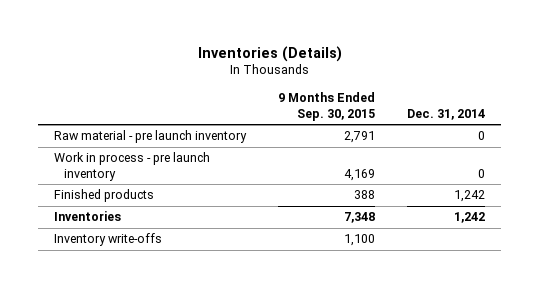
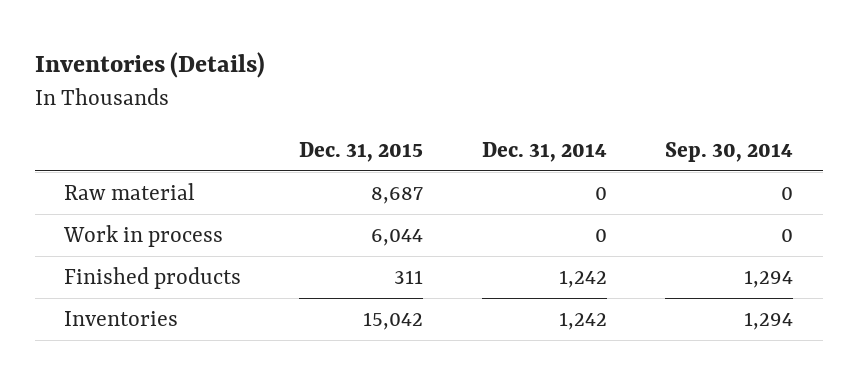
- | 9 Months Ended Sep. 30, 2015 | Dec. 31, 2014
+ | Dec. 31, 2015 | Dec. 31, 2014 | Sep. 30, 2014
- Raw material - pre launch inventory | 2,791 | 0
- Work in process - pre launch inventory | 4,169 | 0
+ Raw material | 8,687 | 0 | 0
+ Work in process | 6,044 | 0 | 0
- Inventory write-offs | 1,100 |

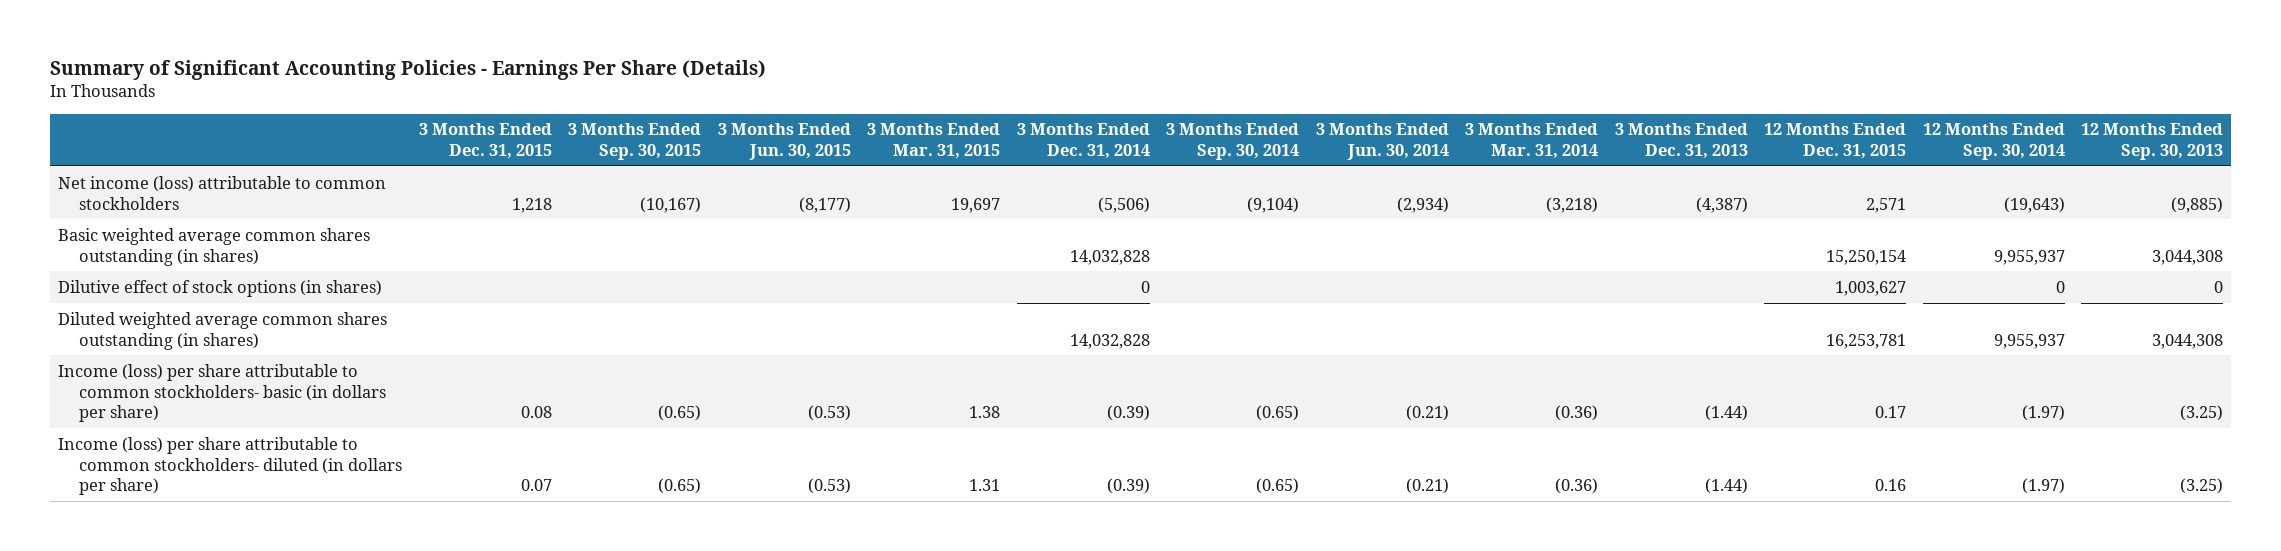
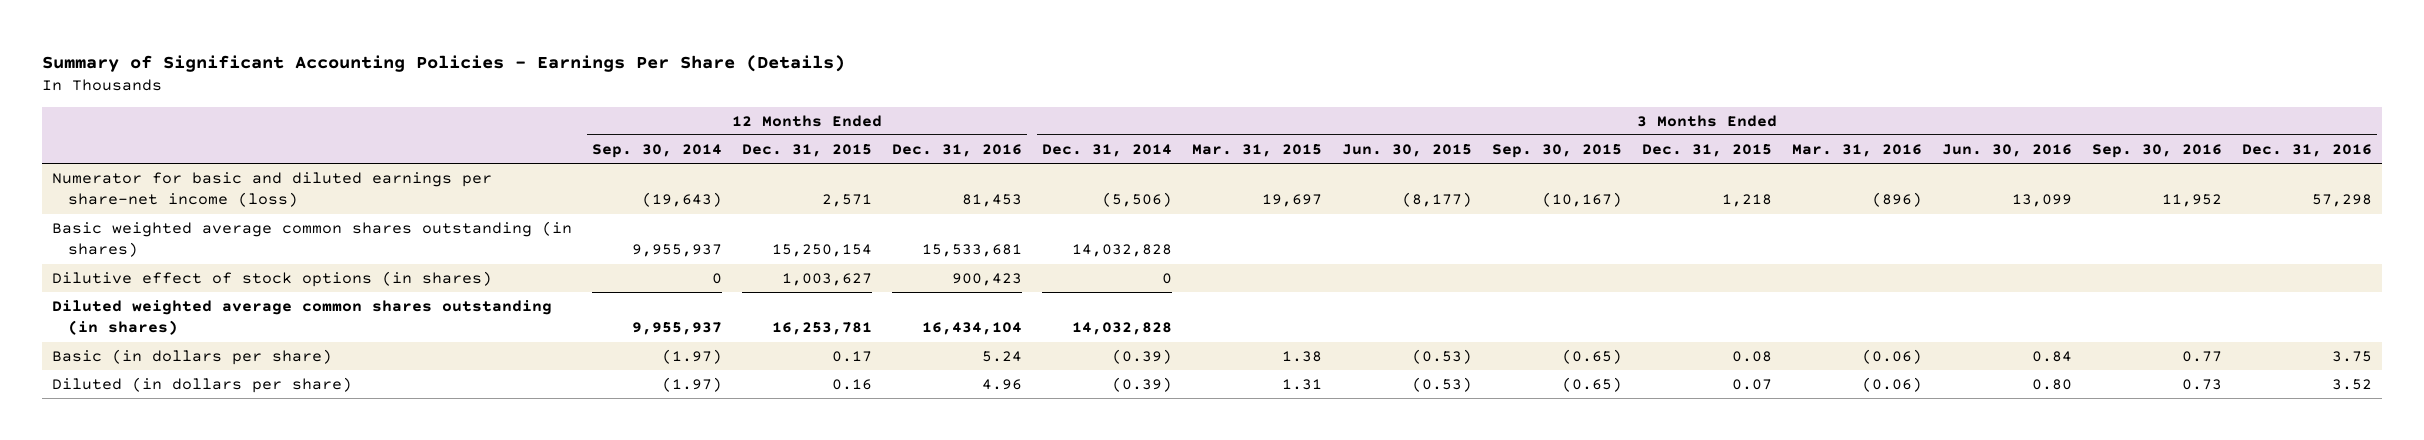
- | 3 Months Ended Dec. 31, 2015 | 3 Months Ended Sep. 30, 2015 | 3 Months Ended Jun. 30, 2015 | 3 Months Ended Mar. 31, 2015 | 3 Months Ended Dec. 31, 2014 | 3 Months Ended Sep. 30, 2014 | 3 Months Ended Jun. 30, 2014 | 3 Months Ended Mar. 31, 2014 | 3 Months Ended Dec. 31, 2013 | 12 Months Ended Dec. 31, 2015 | 12 Months Ended Sep. 30, 2014 | 12 Months Ended Sep. 30, 2013
+ | 12 Months Ended Sep. 30, 2014 | 12 Months Ended Dec. 31, 2015 | 12 Months Ended Dec. 31, 2016 | 3 Months Ended Dec. 31, 2014 | 3 Months Ended Mar. 31, 2015 | 3 Months Ended Jun. 30, 2015 | 3 Months Ended Sep. 30, 2015 | 3 Months Ended Dec. 31, 2015 | 3 Months Ended Mar. 31, 2016 | 3 Months Ended Jun. 30, 2016 | 3 Months Ended Sep. 30, 2016 | 3 Months Ended Dec. 31, 2016
- Net income (loss) attributable to common stockholders | 1,218 | (10,167) | (8,177) | 19,697 | (5,506) | (9,104) | (2,934) | (3,218) | (4,387) | 2,571 | (19,643) | (9,885)
+ Numerator for basic and diluted earnings per share-net income (loss) | (19,643) | 2,571 | 81,453 | (5,506) | 19,697 | (8,177) | (10,167) | 1,218 | (896) | 13,099 | 11,952 | 57,298
- Income (loss) per share attributable to common stockholders- basic (in dollars per share) | 0.08 | (0.65) | (0.53) | 1.38 | (0.39) | (0.65) | (0.21) | (0.36) | (1.44) | 0.17 | (1.97) | (3.25)
- Income (loss) per share attributable to common stockholders- diluted (in dollars per share) | 0.07 | (0.65) | (0.53) | 1.31 | (0.39) | (0.65) | (0.21) | (0.36) | (1.44) | 0.16 | (1.97) | (3.25)
+ Basic (in dollars per share) | (1.97) | 0.17 | 5.24 | (0.39) | 1.38 | (0.53) | (0.65) | 0.08 | (0.06) | 0.84 | 0.77 | 3.75
+ Diluted (in dollars per share) | (1.97) | 0.16 | 4.96 | (0.39) | 1.31 | (0.53) | (0.65) | 0.07 | (0.06) | 0.80 | 0.73 | 3.52

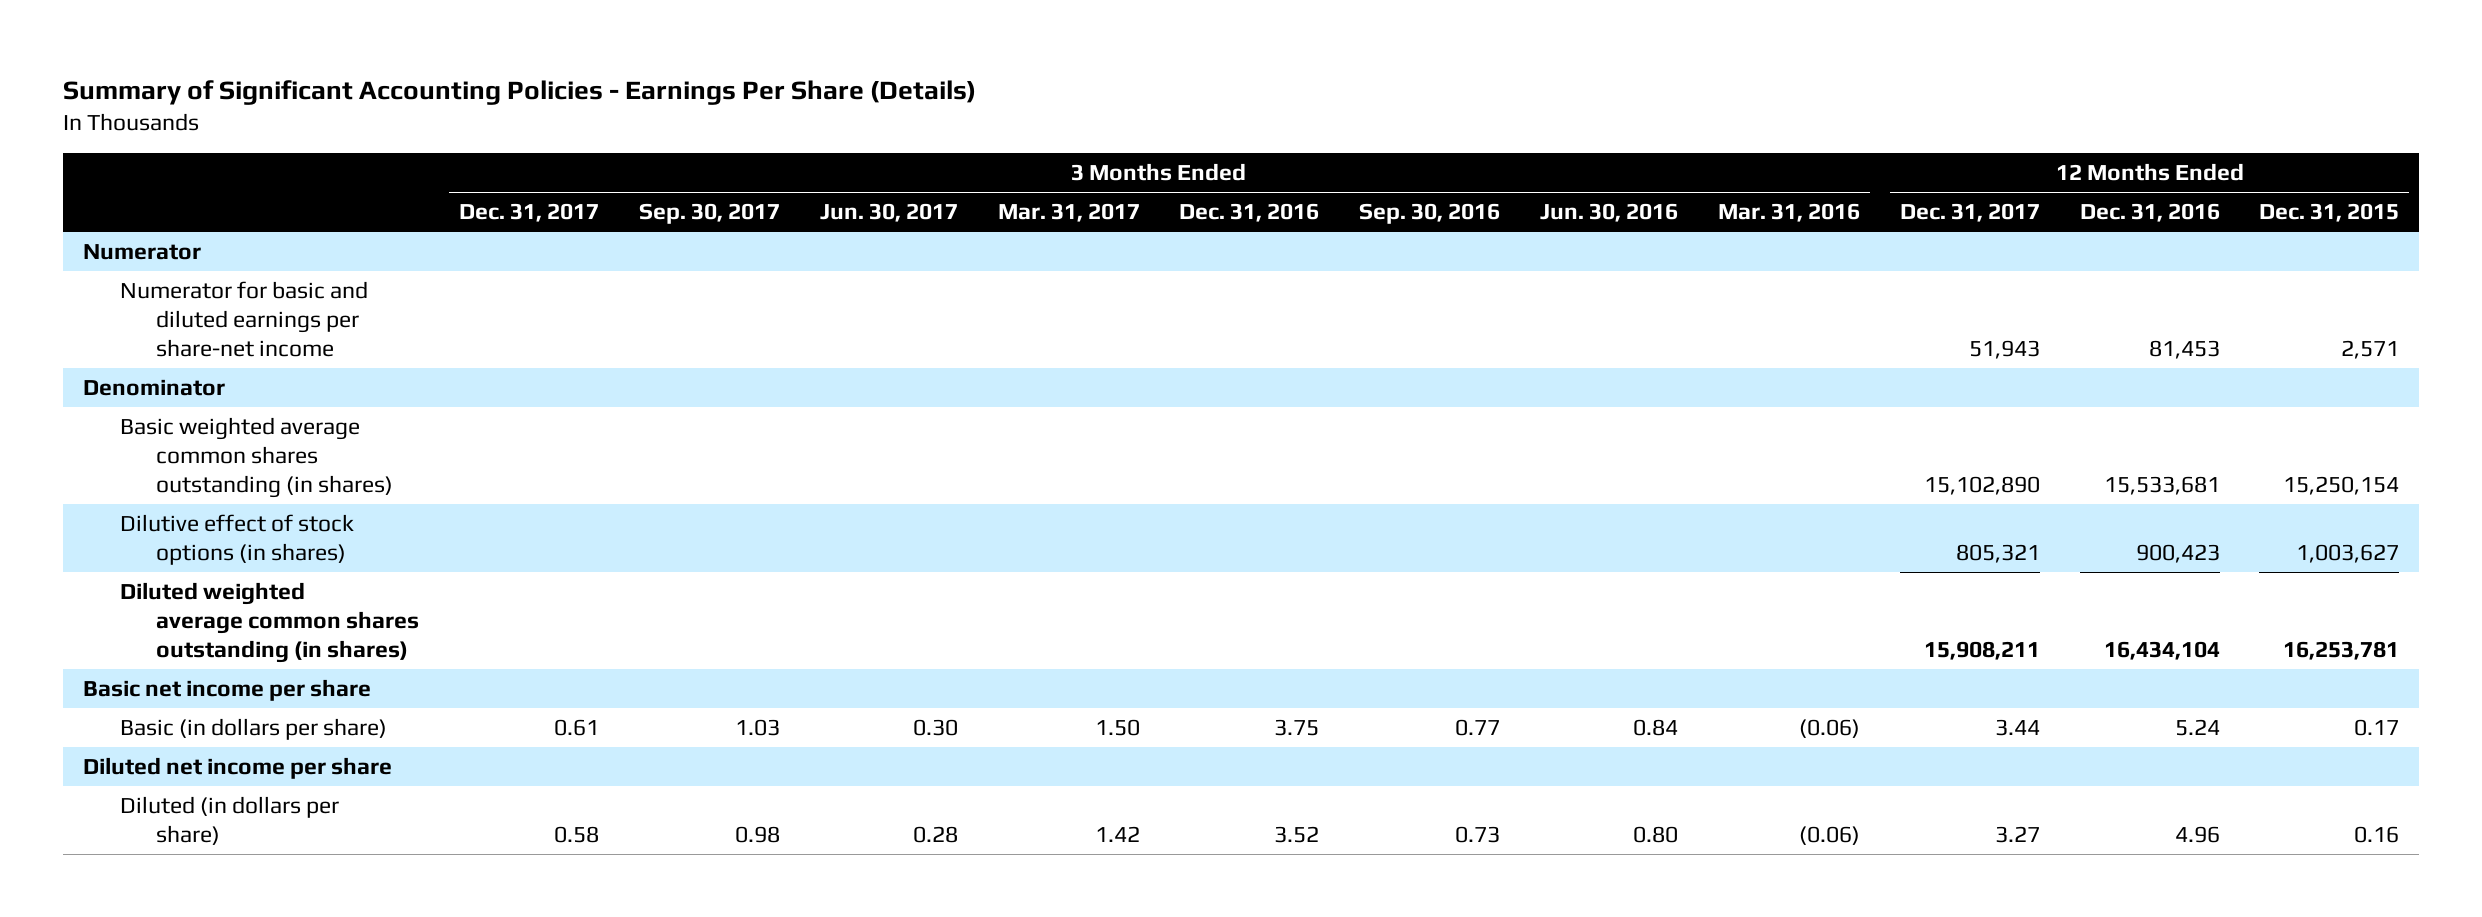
- | 12 Months Ended Sep. 30, 2014 | 12 Months Ended Dec. 31, 2015 | 12 Months Ended Dec. 31, 2016 | 3 Months Ended Dec. 31, 2014 | 3 Months Ended Mar. 31, 2015 | 3 Months Ended Jun. 30, 2015 | 3 Months Ended Sep. 30, 2015 | 3 Months Ended Dec. 31, 2015 | 3 Months Ended Mar. 31, 2016 | 3 Months Ended Jun. 30, 2016 | 3 Months Ended Sep. 30, 2016 | 3 Months Ended Dec. 31, 2016
+ | 3 Months Ended Dec. 31, 2017 | 3 Months Ended Sep. 30, 2017 | 3 Months Ended Jun. 30, 2017 | 3 Months Ended Mar. 31, 2017 | 3 Months Ended Dec. 31, 2016 | 3 Months Ended Sep. 30, 2016 | 3 Months Ended Jun. 30, 2016 | 3 Months Ended Mar. 31, 2016 | 12 Months Ended Dec. 31, 2017 | 12 Months Ended Dec. 31, 2016 | 12 Months Ended Dec. 31, 2015
- Numerator for basic and diluted earnings per share-net income (loss) | (19,643) | 2,571 | 81,453 | (5,506) | 19,697 | (8,177) | (10,167) | 1,218 | (896) | 13,099 | 11,952 | 57,298
+ Numerator
+ Numerator for basic and diluted earnings per share-net income | | | | | | | | | 51,943 | 81,453 | 2,571
+ Denominator
+ Basic net income per share
+ Diluted net income per share

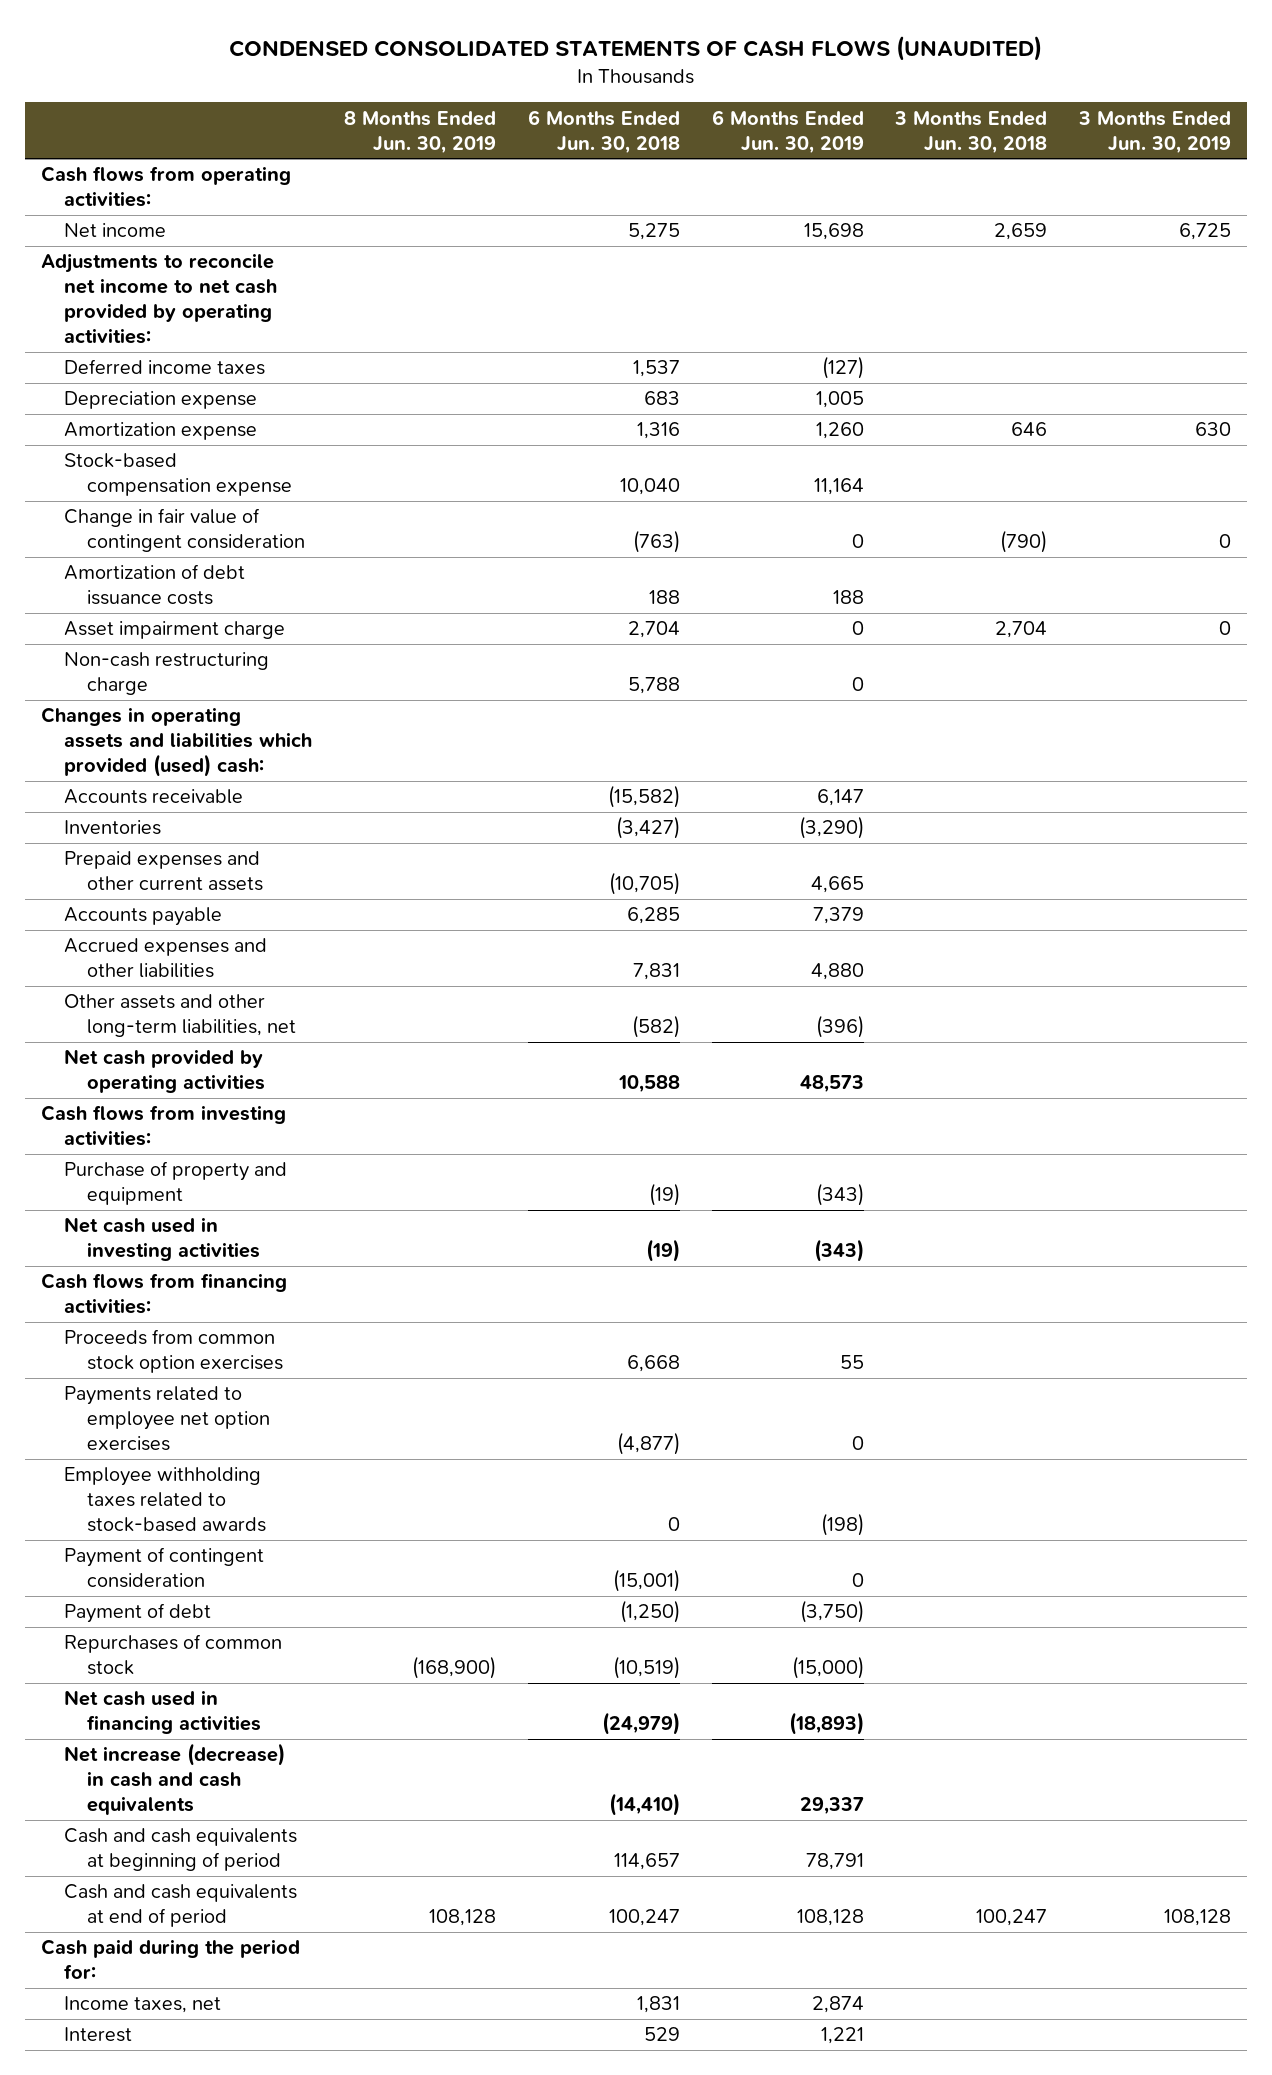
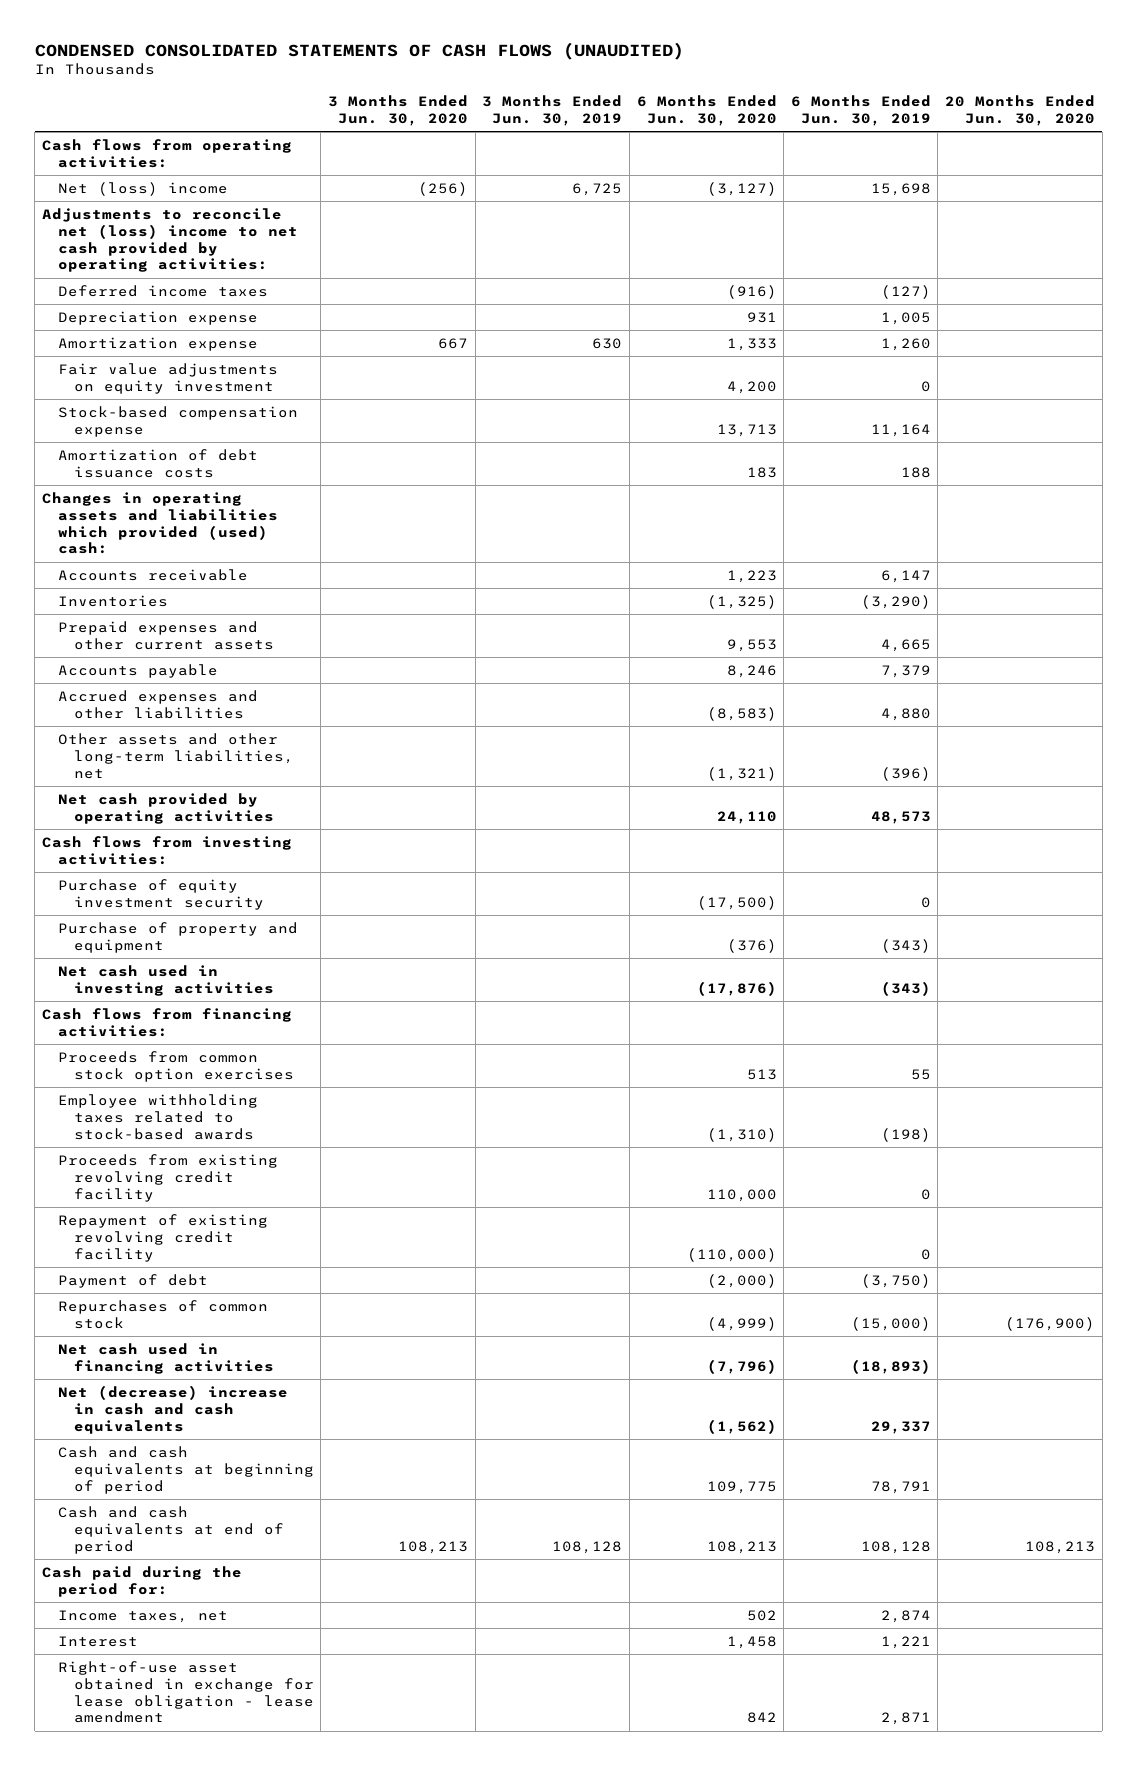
- | 8 Months Ended Jun. 30, 2019 | 6 Months Ended Jun. 30, 2018 | 6 Months Ended Jun. 30, 2019 | 3 Months Ended Jun. 30, 2018 | 3 Months Ended Jun. 30, 2019
+ | 3 Months Ended Jun. 30, 2020 | 3 Months Ended Jun. 30, 2019 | 6 Months Ended Jun. 30, 2020 | 6 Months Ended Jun. 30, 2019 | 20 Months Ended Jun. 30, 2020
- Net income | | 5,275 | 15,698 | 2,659 | 6,725
- Adjustments to reconcile net income to net cash provided by operating activities:
+ Net (loss) income | (256) | 6,725 | (3,127) | 15,698 |
+ Adjustments to reconcile net (loss) income to net cash provided by operating activities:
+ Fair value adjustments on equity investment | | | 4,200 | 0 |
- Change in fair value of contingent consideration | | (763) | 0 | (790) | 0
- Asset impairment charge | | 2,704 | 0 | 2,704 | 0
- Non-cash restructuring charge | | 5,788 | 0 | |
+ Purchase of equity investment security | | | (17,500) | 0 |
- Payments related to employee net option exercises | | (4,877) | 0 | |
- Payment of contingent consideration | | (15,001) | 0 | |
+ Proceeds from existing revolving credit facility | | | 110,000 | 0 |
+ Repayment of existing revolving credit facility | | | (110,000) | 0 |
- Net increase (decrease) in cash and cash equivalents | | (14,410) | 29,337 | |
+ Net (decrease) increase in cash and cash equivalents | | | (1,562) | 29,337 |
+ Right-of-use asset obtained in exchange for lease obligation - lease amendment | | | 842 | 2,871 |

